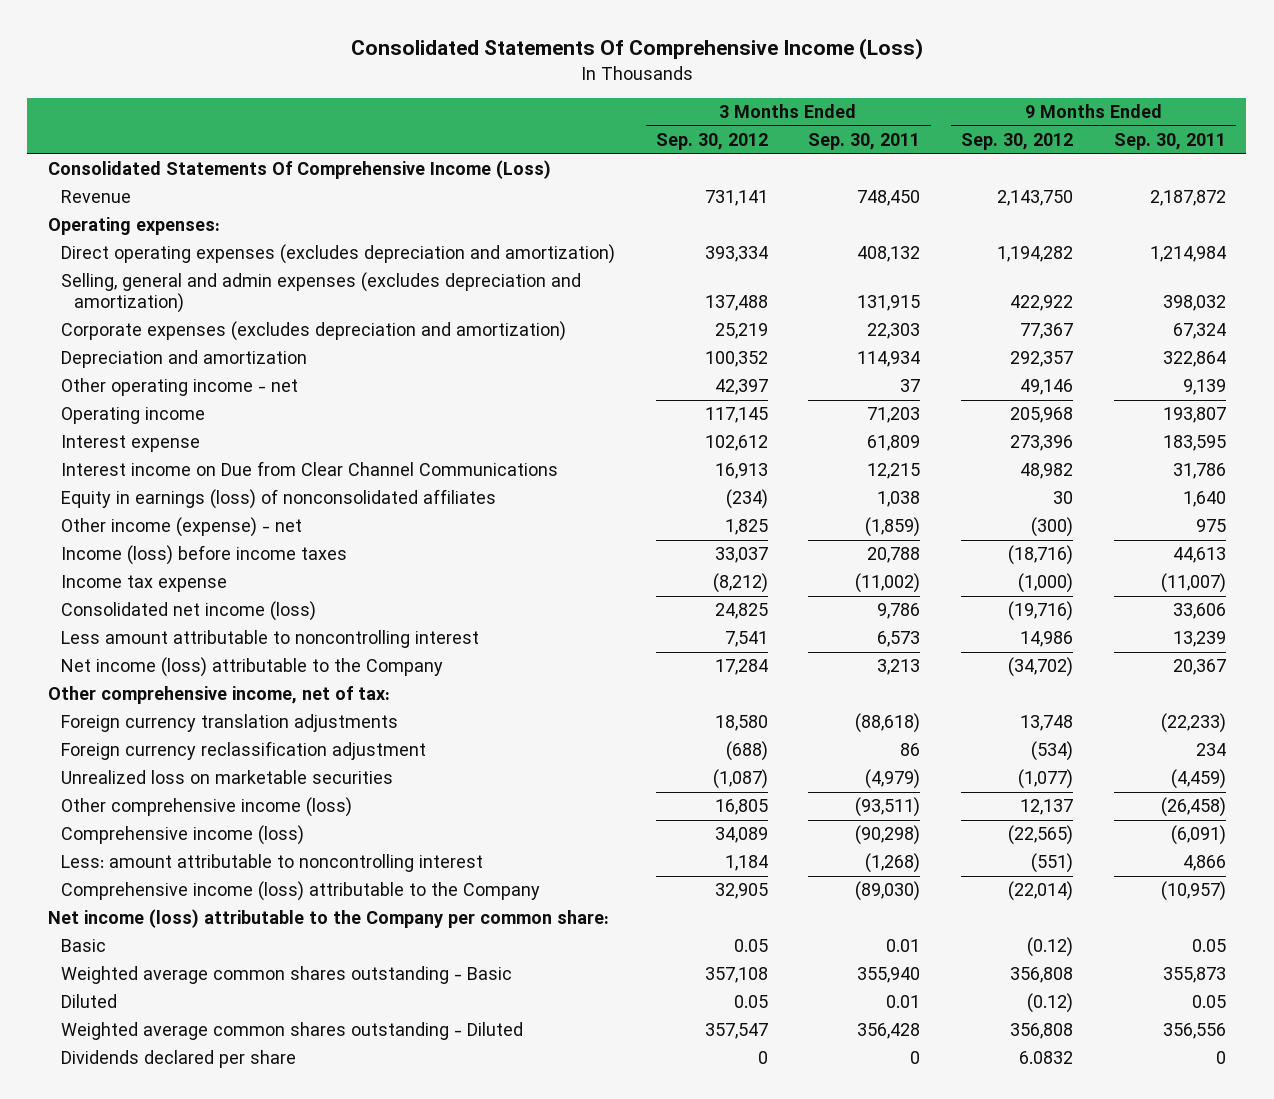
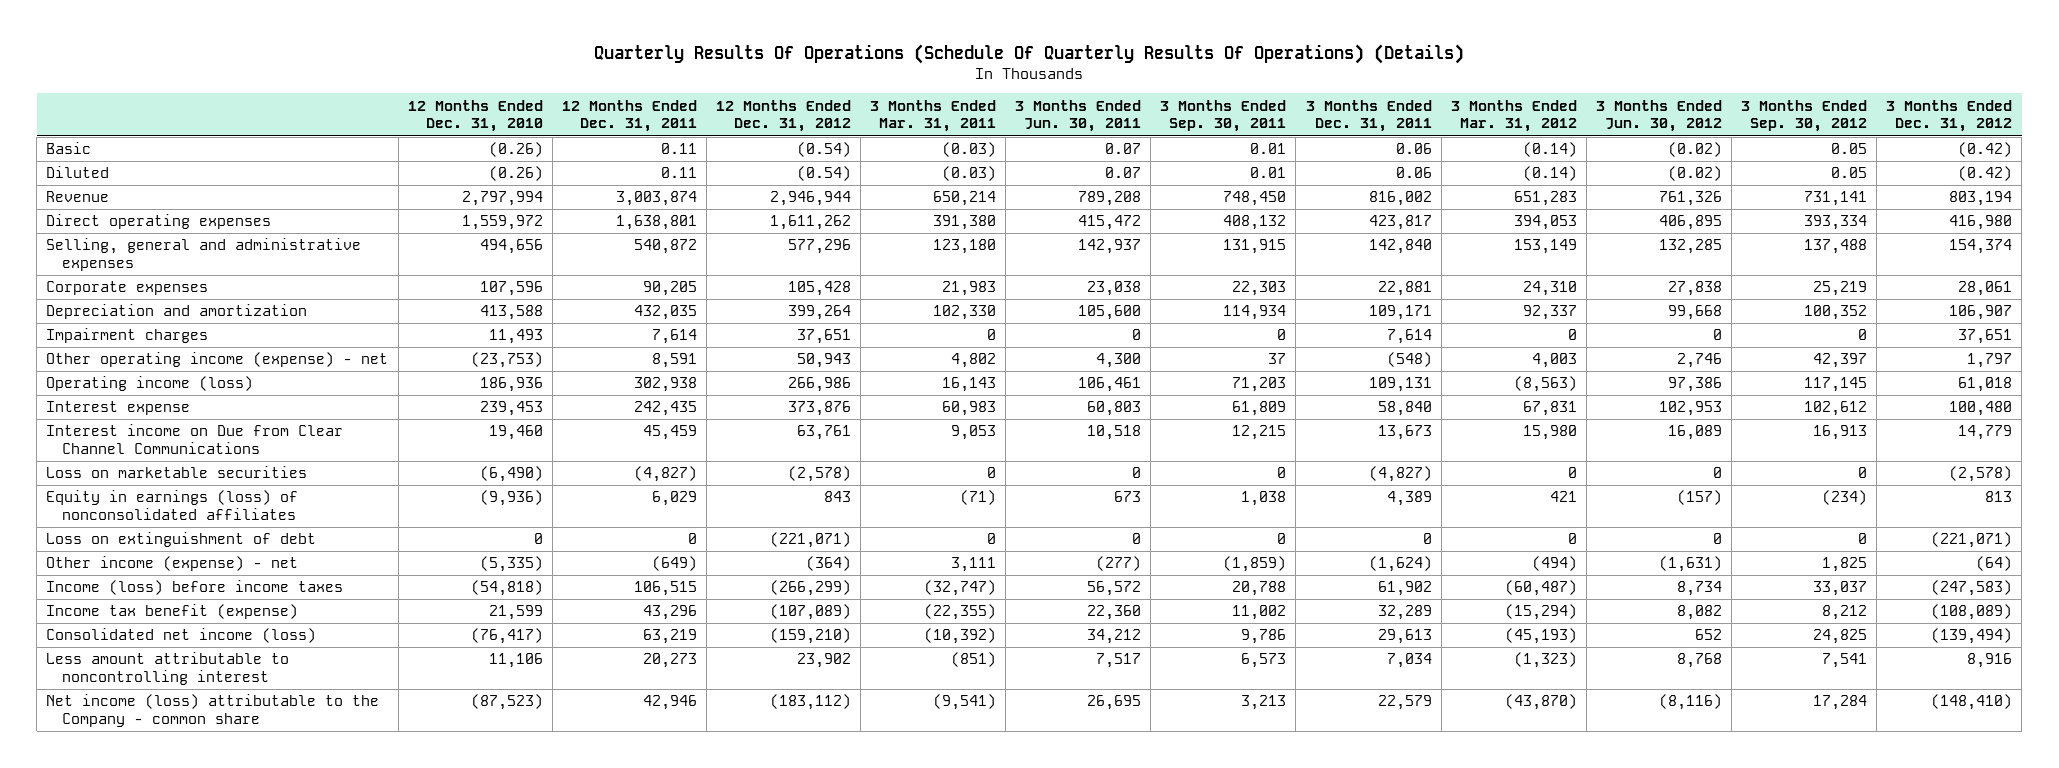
- Consolidated Statements Of Comprehensive Income (Loss)
+ Quarterly Results Of Operations (Schedule Of Quarterly Results Of Operations) (Details)
- | 3 Months Ended Sep. 30, 2012 | 3 Months Ended Sep. 30, 2011 | 9 Months Ended Sep. 30, 2012 | 9 Months Ended Sep. 30, 2011
+ | 12 Months Ended Dec. 31, 2010 | 12 Months Ended Dec. 31, 2011 | 12 Months Ended Dec. 31, 2012 | 3 Months Ended Mar. 31, 2011 | 3 Months Ended Jun. 30, 2011 | 3 Months Ended Sep. 30, 2011 | 3 Months Ended Dec. 31, 2011 | 3 Months Ended Mar. 31, 2012 | 3 Months Ended Jun. 30, 2012 | 3 Months Ended Sep. 30, 2012 | 3 Months Ended Dec. 31, 2012
- Consolidated Statements Of Comprehensive Income (Loss)
moved up: Basic | (0.26) | 0.11 | (0.54) | (0.03) | 0.07 | 0.01 | 0.06 | (0.14) | (0.02) | 0.05 | (0.42)
moved up: Diluted | (0.26) | 0.11 | (0.54) | (0.03) | 0.07 | 0.01 | 0.06 | (0.14) | (0.02) | 0.05 | (0.42)
- Operating expenses:
- Direct operating expenses (excludes depreciation and amortization) | 393,334 | 408,132 | 1,194,282 | 1,214,984
- Selling, general and admin expenses (excludes depreciation and amortization) | 137,488 | 131,915 | 422,922 | 398,032
- Corporate expenses (excludes depreciation and amortization) | 25,219 | 22,303 | 77,367 | 67,324
+ Direct operating expenses | 1,559,972 | 1,638,801 | 1,611,262 | 391,380 | 415,472 | 408,132 | 423,817 | 394,053 | 406,895 | 393,334 | 416,980
+ Selling, general and administrative expenses | 494,656 | 540,872 | 577,296 | 123,180 | 142,937 | 131,915 | 142,840 | 153,149 | 132,285 | 137,488 | 154,374
+ Corporate expenses | 107,596 | 90,205 | 105,428 | 21,983 | 23,038 | 22,303 | 22,881 | 24,310 | 27,838 | 25,219 | 28,061
- Other operating income - net | 42,397 | 37 | 49,146 | 9,139
- Operating income | 117,145 | 71,203 | 205,968 | 193,807
+ Impairment charges | 11,493 | 7,614 | 37,651 | 0 | 0 | 0 | 7,614 | 0 | 0 | 0 | 37,651
+ Other operating income (expense) - net | (23,753) | 8,591 | 50,943 | 4,802 | 4,300 | 37 | (548) | 4,003 | 2,746 | 42,397 | 1,797
+ Operating income (loss) | 186,936 | 302,938 | 266,986 | 16,143 | 106,461 | 71,203 | 109,131 | (8,563) | 97,386 | 117,145 | 61,018
+ Loss on marketable securities | (6,490) | (4,827) | (2,578) | 0 | 0 | 0 | (4,827) | 0 | 0 | 0 | (2,578)
+ Loss on extinguishment of debt | 0 | 0 | (221,071) | 0 | 0 | 0 | 0 | 0 | 0 | 0 | (221,071)
- Income tax expense | (8,212) | (11,002) | (1,000) | (11,007)
+ Income tax benefit (expense) | 21,599 | 43,296 | (107,089) | (22,355) | 22,360 | 11,002 | 32,289 | (15,294) | 8,082 | 8,212 | (108,089)
- Net income (loss) attributable to the Company | 17,284 | 3,213 | (34,702) | 20,367
- Other comprehensive income, net of tax:
- Foreign currency translation adjustments | 18,580 | (88,618) | 13,748 | (22,233)
- Foreign currency reclassification adjustment | (688) | 86 | (534) | 234
- Unrealized loss on marketable securities | (1,087) | (4,979) | (1,077) | (4,459)
- Other comprehensive income (loss) | 16,805 | (93,511) | 12,137 | (26,458)
- Comprehensive income (loss) | 34,089 | (90,298) | (22,565) | (6,091)
- Less: amount attributable to noncontrolling interest | 1,184 | (1,268) | (551) | 4,866
- Comprehensive income (loss) attributable to the Company | 32,905 | (89,030) | (22,014) | (10,957)
- Net income (loss) attributable to the Company per common share:
- Weighted average common shares outstanding - Basic | 357,108 | 355,940 | 356,808 | 355,873
- Weighted average common shares outstanding - Diluted | 357,547 | 356,428 | 356,808 | 356,556
- Dividends declared per share | 0 | 0 | 6.0832 | 0
+ Net income (loss) attributable to the Company - common share | (87,523) | 42,946 | (183,112) | (9,541) | 26,695 | 3,213 | 22,579 | (43,870) | (8,116) | 17,284 | (148,410)

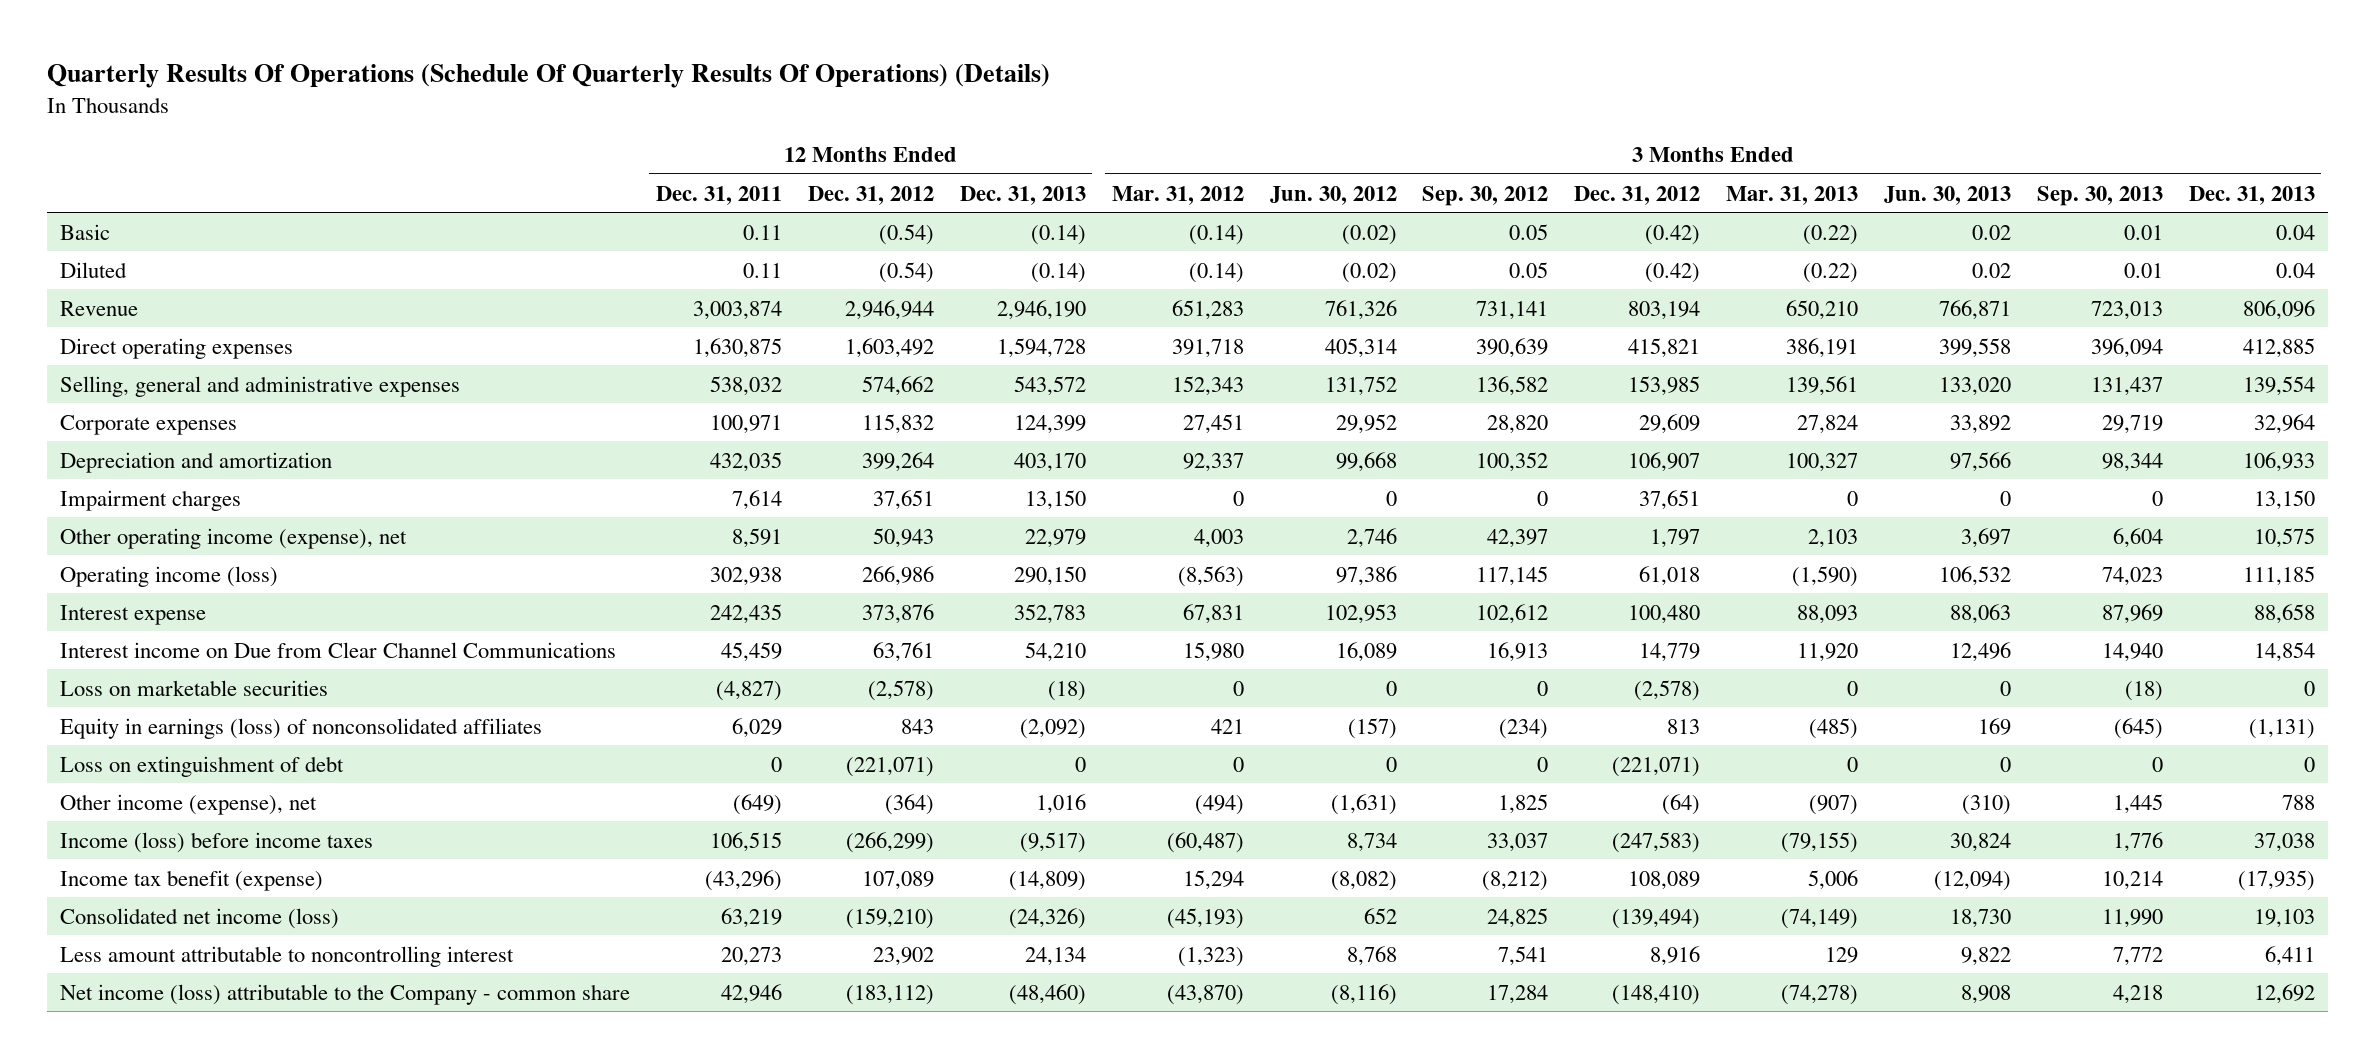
- | 12 Months Ended Dec. 31, 2010 | 12 Months Ended Dec. 31, 2011 | 12 Months Ended Dec. 31, 2012 | 3 Months Ended Mar. 31, 2011 | 3 Months Ended Jun. 30, 2011 | 3 Months Ended Sep. 30, 2011 | 3 Months Ended Dec. 31, 2011 | 3 Months Ended Mar. 31, 2012 | 3 Months Ended Jun. 30, 2012 | 3 Months Ended Sep. 30, 2012 | 3 Months Ended Dec. 31, 2012
+ | 12 Months Ended Dec. 31, 2011 | 12 Months Ended Dec. 31, 2012 | 12 Months Ended Dec. 31, 2013 | 3 Months Ended Mar. 31, 2012 | 3 Months Ended Jun. 30, 2012 | 3 Months Ended Sep. 30, 2012 | 3 Months Ended Dec. 31, 2012 | 3 Months Ended Mar. 31, 2013 | 3 Months Ended Jun. 30, 2013 | 3 Months Ended Sep. 30, 2013 | 3 Months Ended Dec. 31, 2013
- Direct operating expenses | 1,559,972 | 1,638,801 | 1,611,262 | 391,380 | 415,472 | 408,132 | 423,817 | 394,053 | 406,895 | 393,334 | 416,980
- Selling, general and administrative expenses | 494,656 | 540,872 | 577,296 | 123,180 | 142,937 | 131,915 | 142,840 | 153,149 | 132,285 | 137,488 | 154,374
- Corporate expenses | 107,596 | 90,205 | 105,428 | 21,983 | 23,038 | 22,303 | 22,881 | 24,310 | 27,838 | 25,219 | 28,061
+ Direct operating expenses | 1,630,875 | 1,603,492 | 1,594,728 | 391,718 | 405,314 | 390,639 | 415,821 | 386,191 | 399,558 | 396,094 | 412,885
+ Selling, general and administrative expenses | 538,032 | 574,662 | 543,572 | 152,343 | 131,752 | 136,582 | 153,985 | 139,561 | 133,020 | 131,437 | 139,554
+ Corporate expenses | 100,971 | 115,832 | 124,399 | 27,451 | 29,952 | 28,820 | 29,609 | 27,824 | 33,892 | 29,719 | 32,964
- Other operating income (expense) - net | (23,753) | 8,591 | 50,943 | 4,802 | 4,300 | 37 | (548) | 4,003 | 2,746 | 42,397 | 1,797
+ Other operating income (expense), net | 8,591 | 50,943 | 22,979 | 4,003 | 2,746 | 42,397 | 1,797 | 2,103 | 3,697 | 6,604 | 10,575
- Other income (expense) - net | (5,335) | (649) | (364) | 3,111 | (277) | (1,859) | (1,624) | (494) | (1,631) | 1,825 | (64)
+ Other income (expense), net | (649) | (364) | 1,016 | (494) | (1,631) | 1,825 | (64) | (907) | (310) | 1,445 | 788
- Income tax benefit (expense) | 21,599 | 43,296 | (107,089) | (22,355) | 22,360 | 11,002 | 32,289 | (15,294) | 8,082 | 8,212 | (108,089)
+ Income tax benefit (expense) | (43,296) | 107,089 | (14,809) | 15,294 | (8,082) | (8,212) | 108,089 | 5,006 | (12,094) | 10,214 | (17,935)

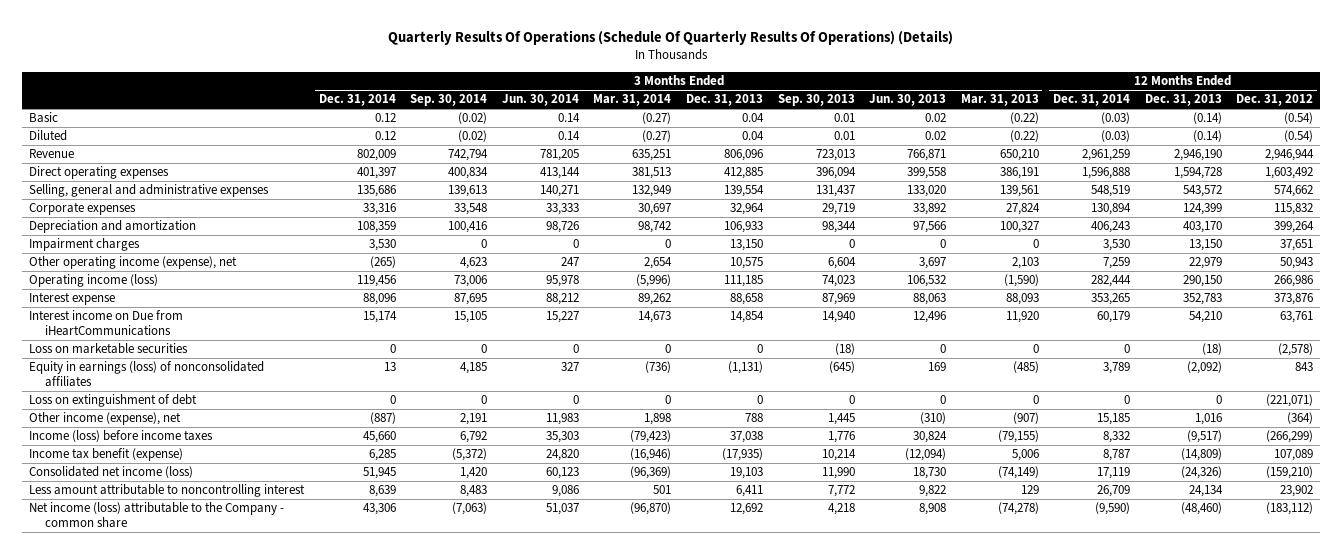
- | 12 Months Ended Dec. 31, 2011 | 12 Months Ended Dec. 31, 2012 | 12 Months Ended Dec. 31, 2013 | 3 Months Ended Mar. 31, 2012 | 3 Months Ended Jun. 30, 2012 | 3 Months Ended Sep. 30, 2012 | 3 Months Ended Dec. 31, 2012 | 3 Months Ended Mar. 31, 2013 | 3 Months Ended Jun. 30, 2013 | 3 Months Ended Sep. 30, 2013 | 3 Months Ended Dec. 31, 2013
+ | 3 Months Ended Dec. 31, 2014 | 3 Months Ended Sep. 30, 2014 | 3 Months Ended Jun. 30, 2014 | 3 Months Ended Mar. 31, 2014 | 3 Months Ended Dec. 31, 2013 | 3 Months Ended Sep. 30, 2013 | 3 Months Ended Jun. 30, 2013 | 3 Months Ended Mar. 31, 2013 | 12 Months Ended Dec. 31, 2014 | 12 Months Ended Dec. 31, 2013 | 12 Months Ended Dec. 31, 2012
- Interest income on Due from Clear Channel Communications | 45,459 | 63,761 | 54,210 | 15,980 | 16,089 | 16,913 | 14,779 | 11,920 | 12,496 | 14,940 | 14,854
+ Interest income on Due from iHeartCommunications | 15,174 | 15,105 | 15,227 | 14,673 | 14,854 | 14,940 | 12,496 | 11,920 | 60,179 | 54,210 | 63,761

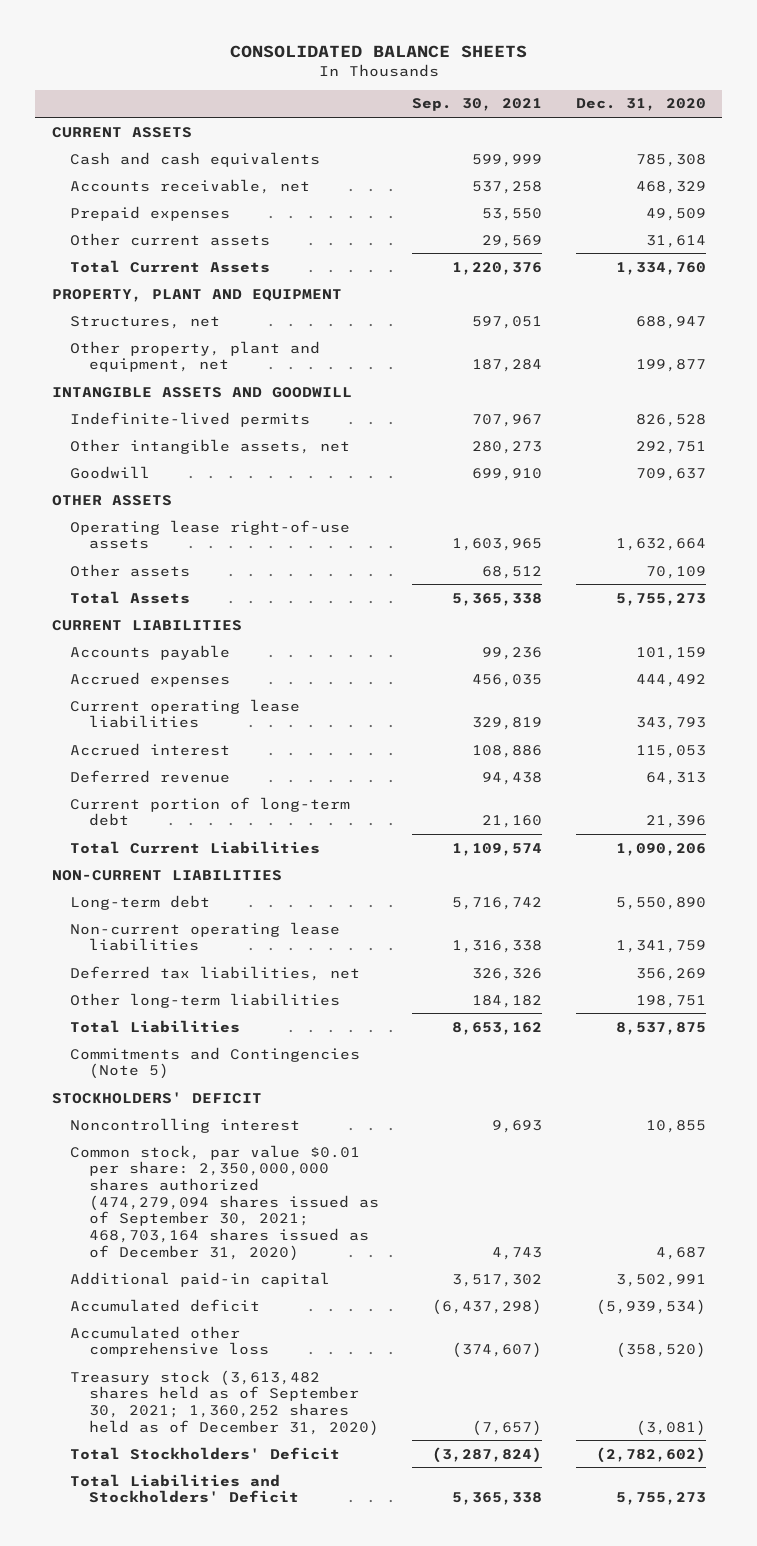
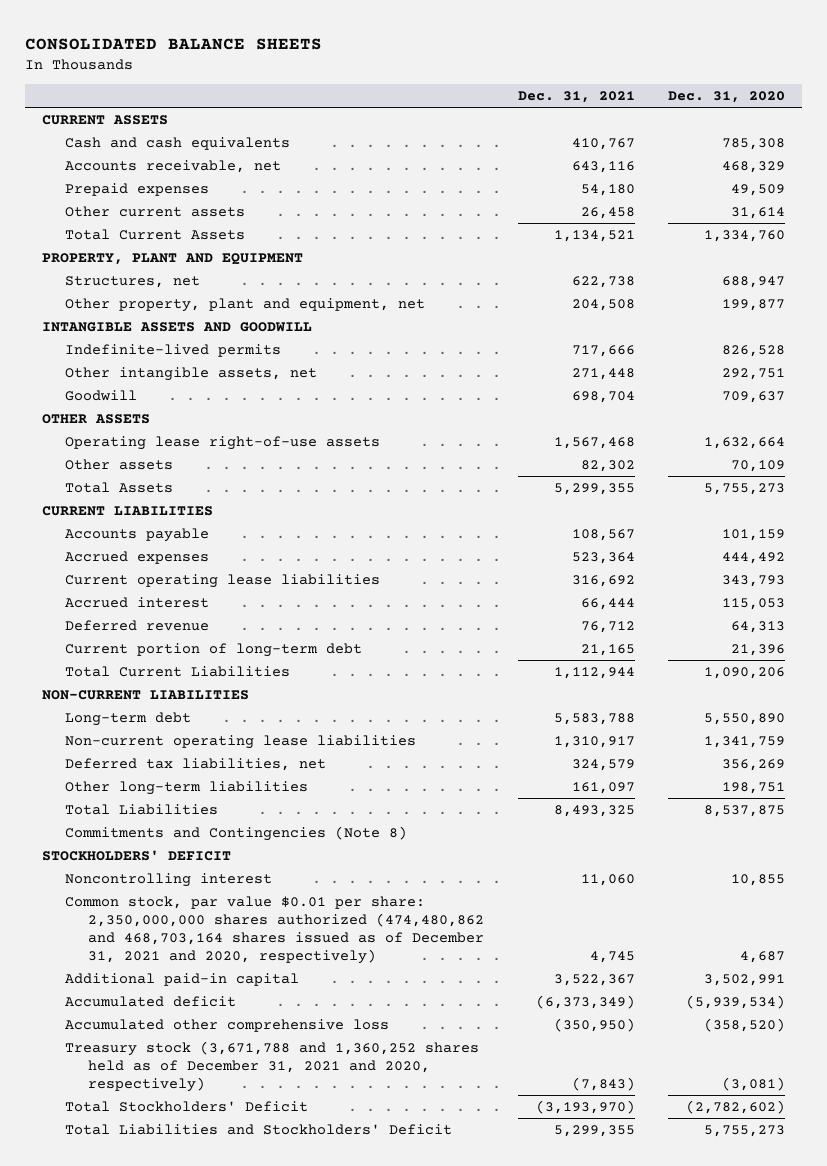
- | Sep. 30, 2021 | Dec. 31, 2020
+ | Dec. 31, 2021 | Dec. 31, 2020
- Commitments and Contingencies (Note 5)
+ Commitments and Contingencies (Note 8)
- Common stock, par value $0.01 per share: 2,350,000,000 shares authorized (474,279,094 shares issued as of September 30, 2021; 468,703,164 shares issued as of December 31, 2020) | 4,743 | 4,687
+ Common stock, par value $0.01 per share: 2,350,000,000 shares authorized (474,480,862 and 468,703,164 shares issued as of December 31, 2021 and 2020, respectively) | 4,745 | 4,687
- Treasury stock (3,613,482 shares held as of September 30, 2021; 1,360,252 shares held as of December 31, 2020) | (7,657) | (3,081)
+ Treasury stock (3,671,788 and 1,360,252 shares held as of December 31, 2021 and 2020, respectively) | (7,843) | (3,081)

